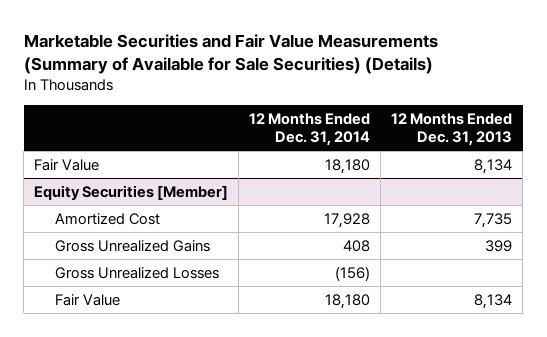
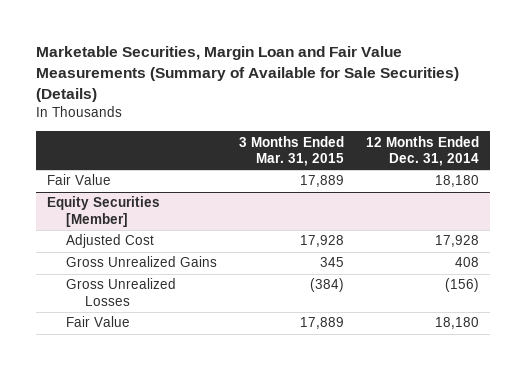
- Marketable Securities and Fair Value Measurements (Summary of Available for Sale Securities) (Details)
+ Marketable Securities, Margin Loan and Fair Value Measurements (Summary of Available for Sale Securities) (Details)
- | 12 Months Ended Dec. 31, 2014 | 12 Months Ended Dec. 31, 2013
+ | 3 Months Ended Mar. 31, 2015 | 12 Months Ended Dec. 31, 2014
@ Equity Securities [Member]
- Amortized Cost | 17,928 | 7,735
+ Adjusted Cost | 17,928 | 17,928

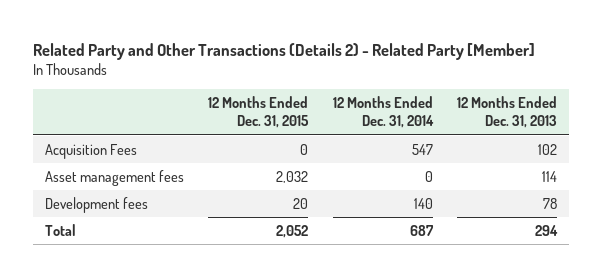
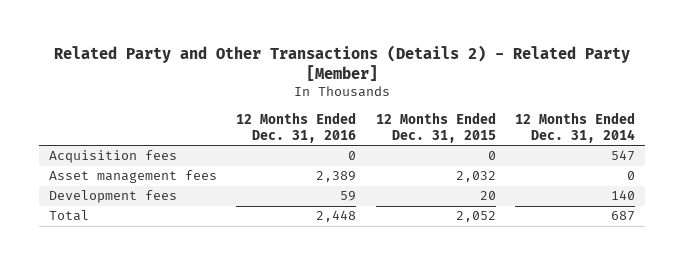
- | 12 Months Ended Dec. 31, 2015 | 12 Months Ended Dec. 31, 2014 | 12 Months Ended Dec. 31, 2013
+ | 12 Months Ended Dec. 31, 2016 | 12 Months Ended Dec. 31, 2015 | 12 Months Ended Dec. 31, 2014
- Acquisition Fees | 0 | 547 | 102
+ Acquisition fees | 0 | 0 | 547

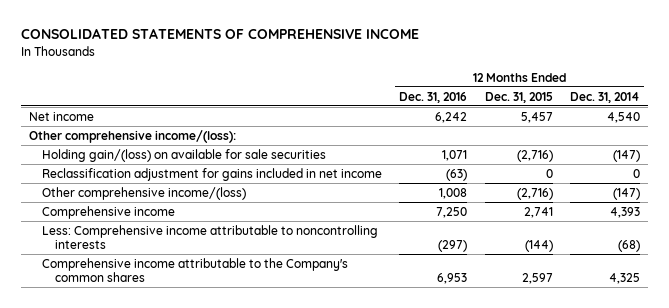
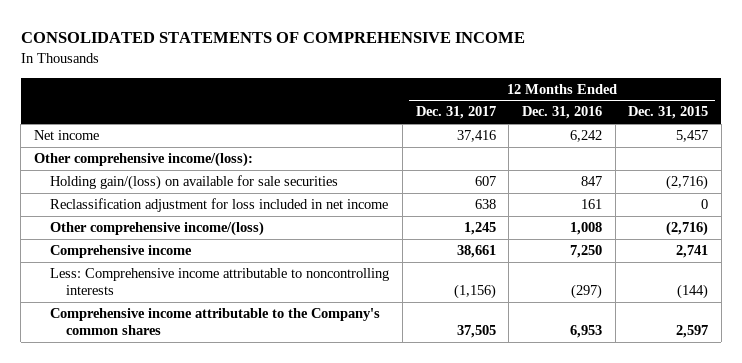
- | 12 Months Ended Dec. 31, 2016 | 12 Months Ended Dec. 31, 2015 | 12 Months Ended Dec. 31, 2014
+ | 12 Months Ended Dec. 31, 2017 | 12 Months Ended Dec. 31, 2016 | 12 Months Ended Dec. 31, 2015
- Holding gain/(loss) on available for sale securities | 1,071 | (2,716) | (147)
- Reclassification adjustment for gains included in net income | (63) | 0 | 0
+ Holding gain/(loss) on available for sale securities | 607 | 847 | (2,716)
+ Reclassification adjustment for loss included in net income | 638 | 161 | 0

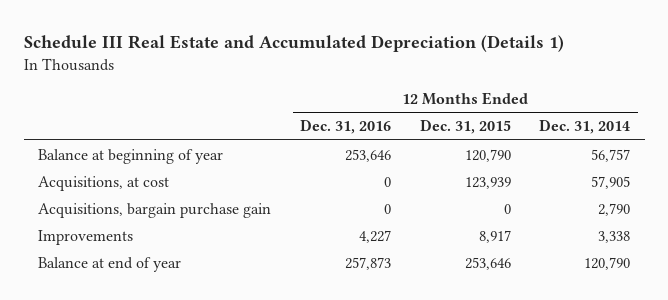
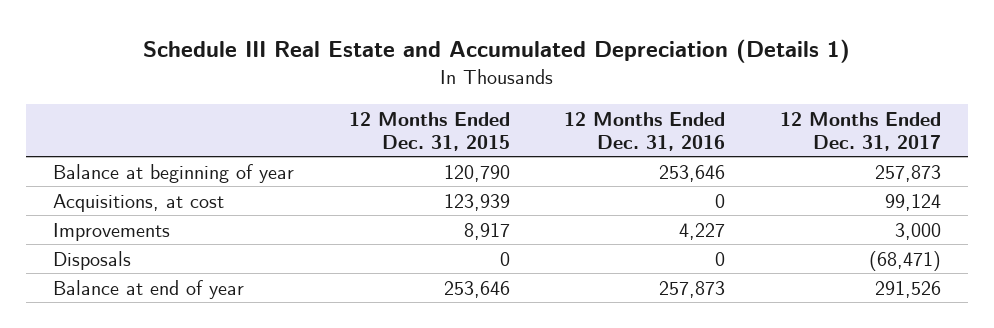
- | 12 Months Ended Dec. 31, 2016 | 12 Months Ended Dec. 31, 2015 | 12 Months Ended Dec. 31, 2014
+ | 12 Months Ended Dec. 31, 2015 | 12 Months Ended Dec. 31, 2016 | 12 Months Ended Dec. 31, 2017
- Acquisitions, bargain purchase gain | 0 | 0 | 2,790
+ Disposals | 0 | 0 | (68,471)

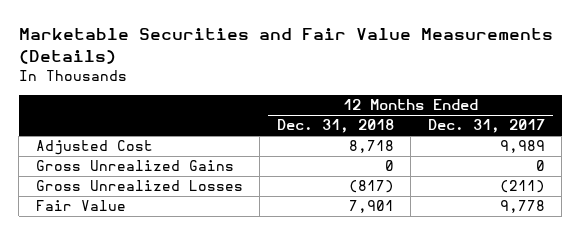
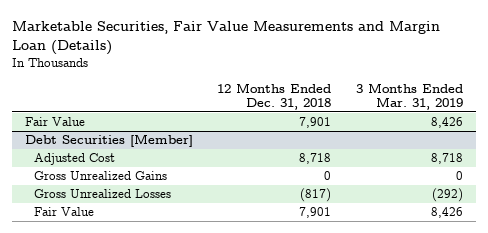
- Marketable Securities and Fair Value Measurements (Details)
+ Marketable Securities, Fair Value Measurements and Margin Loan (Details)
- | 12 Months Ended Dec. 31, 2018 | 12 Months Ended Dec. 31, 2017
+ | 12 Months Ended Dec. 31, 2018 | 3 Months Ended Mar. 31, 2019
+ Fair Value | 7,901 | 8,426
+ Debt Securities [Member]

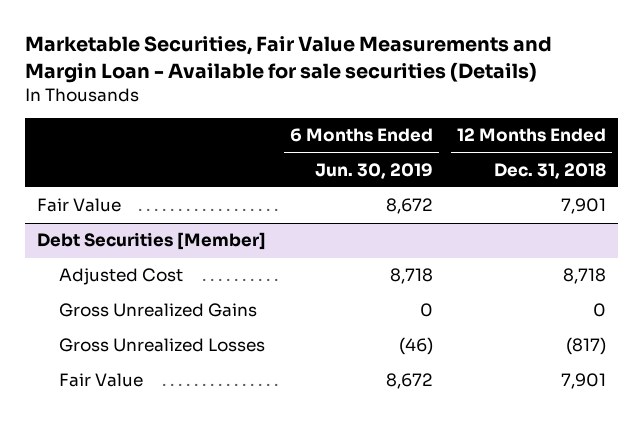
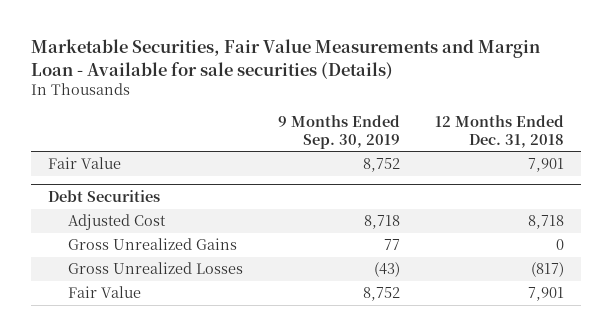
- | 6 Months Ended Jun. 30, 2019 | 12 Months Ended Dec. 31, 2018
+ | 9 Months Ended Sep. 30, 2019 | 12 Months Ended Dec. 31, 2018
- Debt Securities [Member]
+ Debt Securities

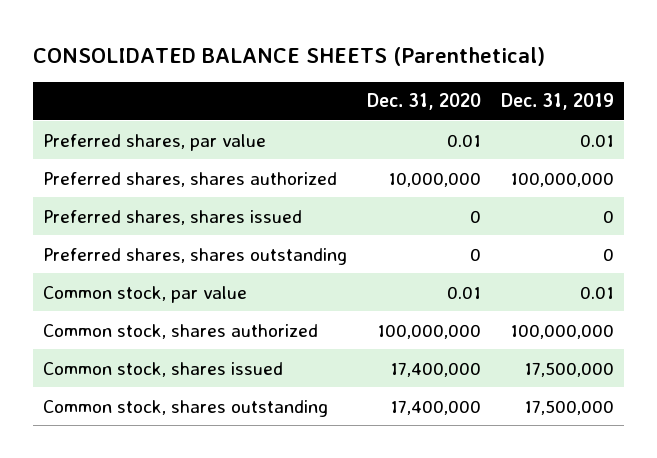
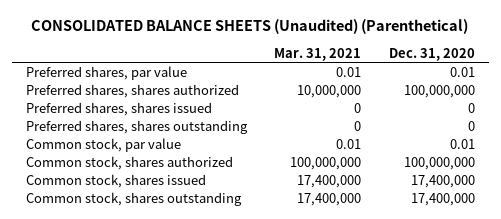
- CONSOLIDATED BALANCE SHEETS (Parenthetical)
+ CONSOLIDATED BALANCE SHEETS (Unaudited) (Parenthetical)
- | Dec. 31, 2020 | Dec. 31, 2019
+ | Mar. 31, 2021 | Dec. 31, 2020
- Preferred shares, shares authorized | 10,000,000 | 100,000,000
+ Preferred shares, shares authorized | 10,000,000 | 100,000,000

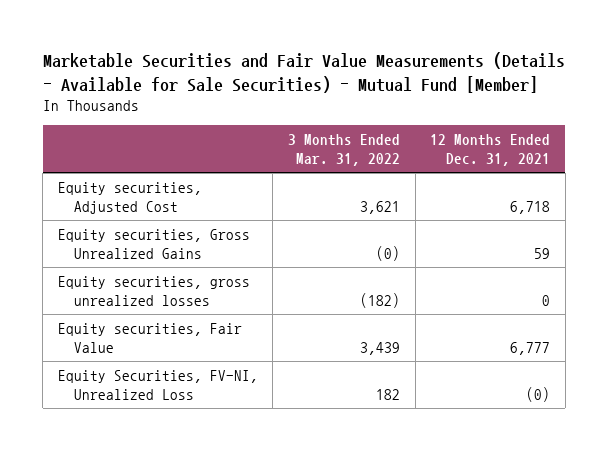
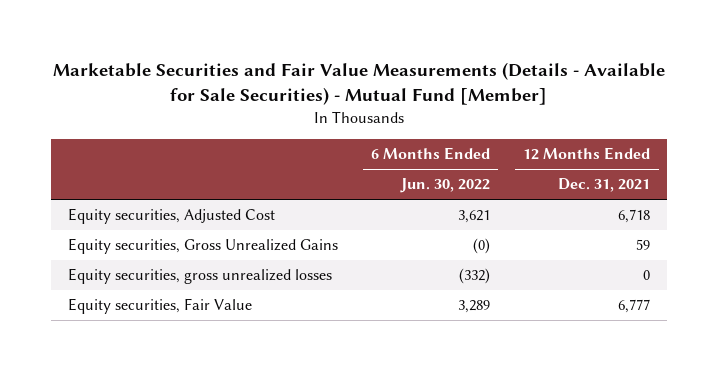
- | 3 Months Ended Mar. 31, 2022 | 12 Months Ended Dec. 31, 2021
+ | 6 Months Ended Jun. 30, 2022 | 12 Months Ended Dec. 31, 2021
- Equity Securities, FV-NI, Unrealized Loss | 182 | (0)

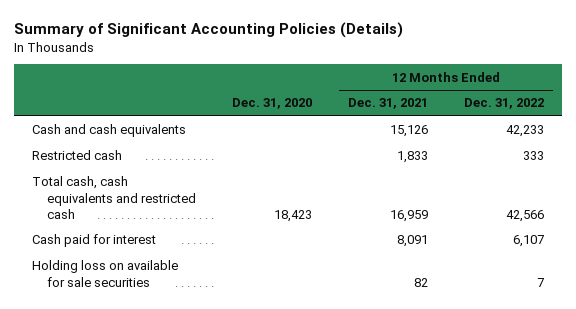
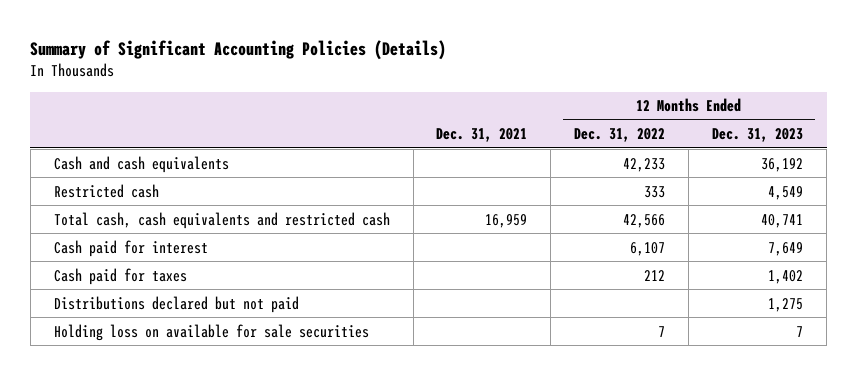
- | Dec. 31, 2020 | 12 Months Ended Dec. 31, 2021 | 12 Months Ended Dec. 31, 2022
+ | Dec. 31, 2021 | 12 Months Ended Dec. 31, 2022 | 12 Months Ended Dec. 31, 2023
+ Cash paid for taxes | | 212 | 1,402
+ Distributions declared but not paid | | | 1,275

